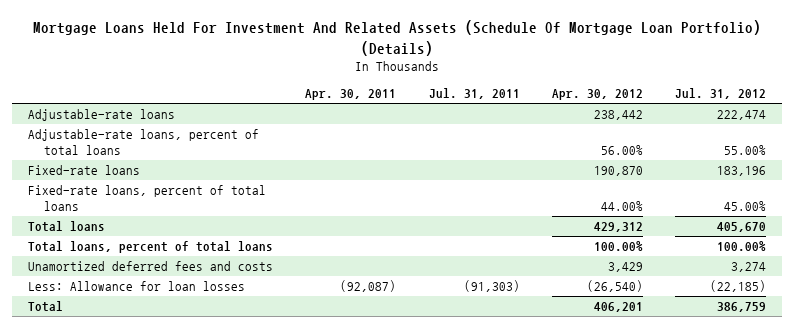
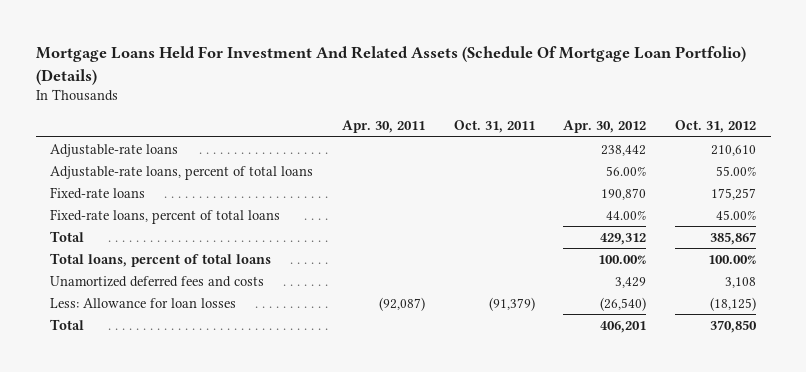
- | Apr. 30, 2011 | Jul. 31, 2011 | Apr. 30, 2012 | Jul. 31, 2012
+ | Apr. 30, 2011 | Oct. 31, 2011 | Apr. 30, 2012 | Oct. 31, 2012
- Total loans | | | 429,312 | 405,670
+ Total | | | 429,312 | 385,867

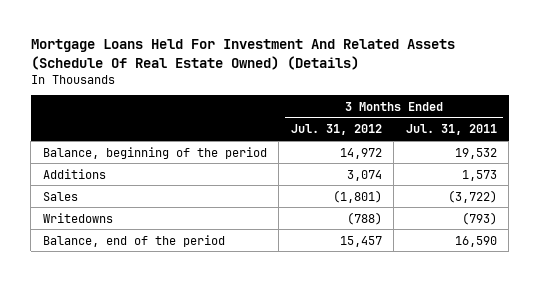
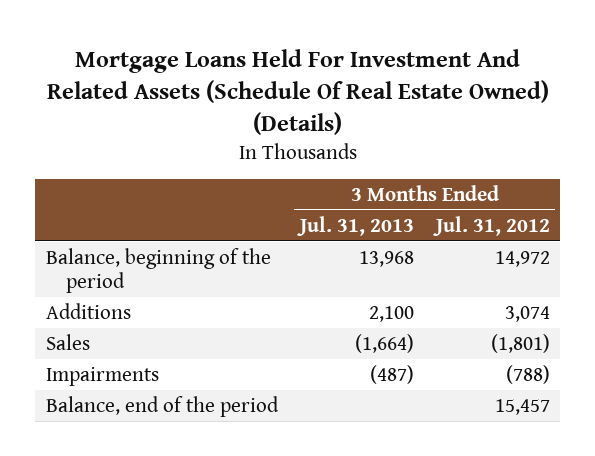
- | 3 Months Ended Jul. 31, 2012 | 3 Months Ended Jul. 31, 2011
+ | 3 Months Ended Jul. 31, 2013 | 3 Months Ended Jul. 31, 2012
- Writedowns | (788) | (793)
+ Impairments | (487) | (788)

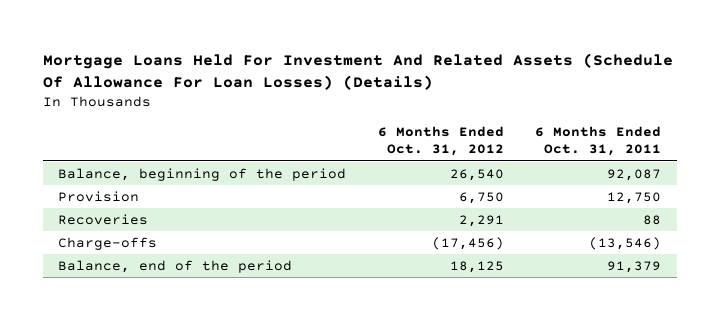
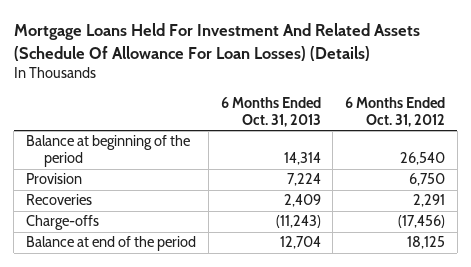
- | 6 Months Ended Oct. 31, 2012 | 6 Months Ended Oct. 31, 2011
+ | 6 Months Ended Oct. 31, 2013 | 6 Months Ended Oct. 31, 2012
- Balance, beginning of the period | 26,540 | 92,087
+ Balance at beginning of the period | 14,314 | 26,540
- Balance, end of the period | 18,125 | 91,379
+ Balance at end of the period | 12,704 | 18,125

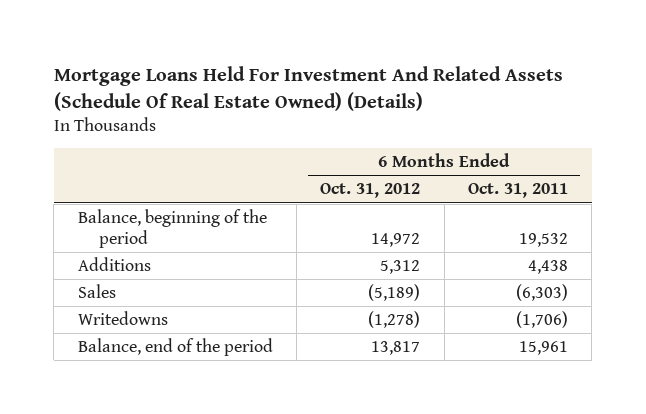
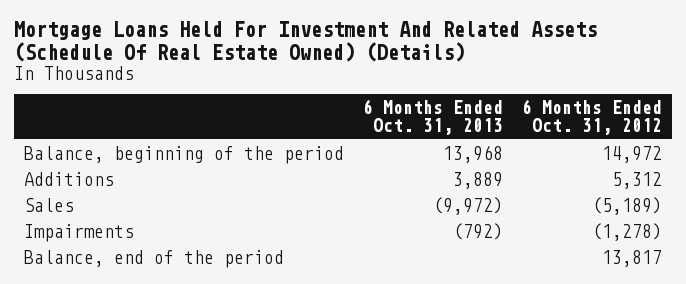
- | 6 Months Ended Oct. 31, 2012 | 6 Months Ended Oct. 31, 2011
+ | 6 Months Ended Oct. 31, 2013 | 6 Months Ended Oct. 31, 2012
- Writedowns | (1,278) | (1,706)
+ Impairments | (792) | (1,278)

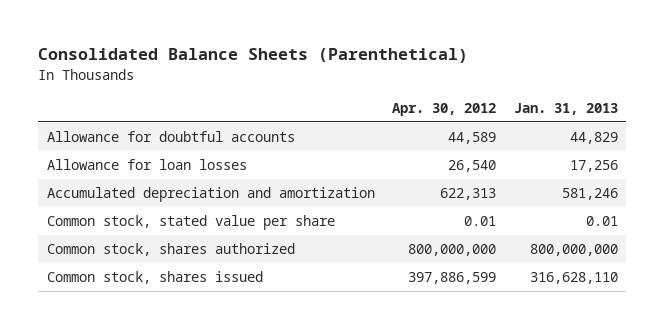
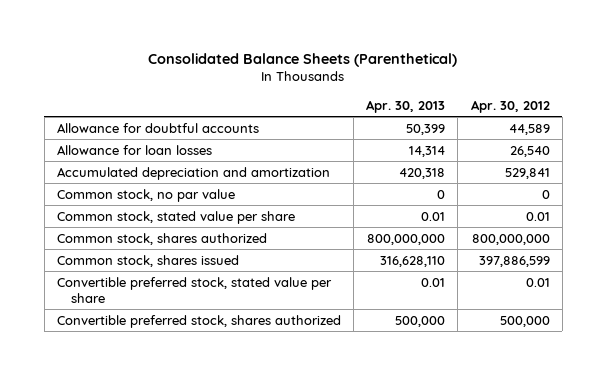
- | Apr. 30, 2012 | Jan. 31, 2013
+ | Apr. 30, 2013 | Apr. 30, 2012
- Accumulated depreciation and amortization | 622,313 | 581,246
+ Accumulated depreciation and amortization | 420,318 | 529,841
+ Common stock, no par value | 0 | 0
+ Convertible preferred stock, stated value per share | 0.01 | 0.01
+ Convertible preferred stock, shares authorized | 500,000 | 500,000

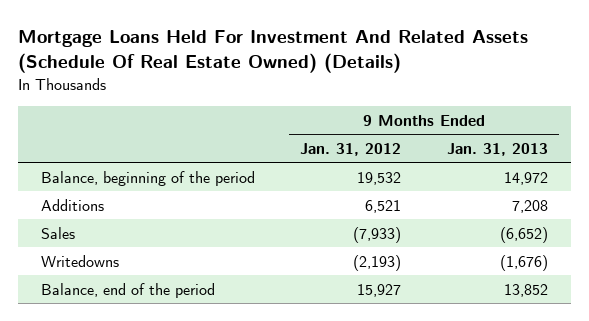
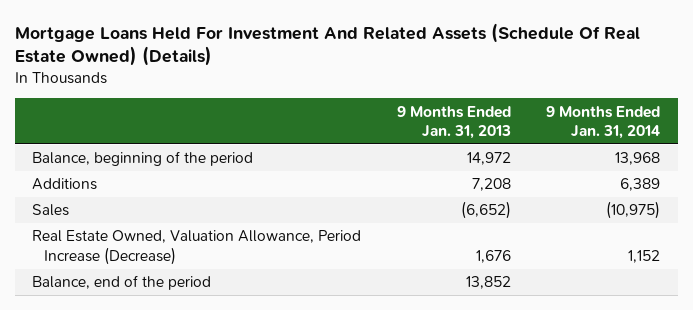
- | 9 Months Ended Jan. 31, 2012 | 9 Months Ended Jan. 31, 2013
+ | 9 Months Ended Jan. 31, 2013 | 9 Months Ended Jan. 31, 2014
- Writedowns | (2,193) | (1,676)
+ Real Estate Owned, Valuation Allowance, Period Increase (Decrease) | 1,676 | 1,152

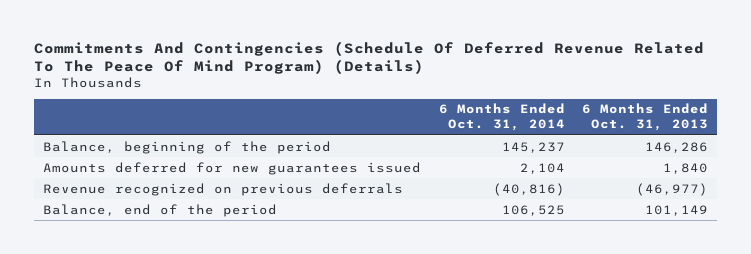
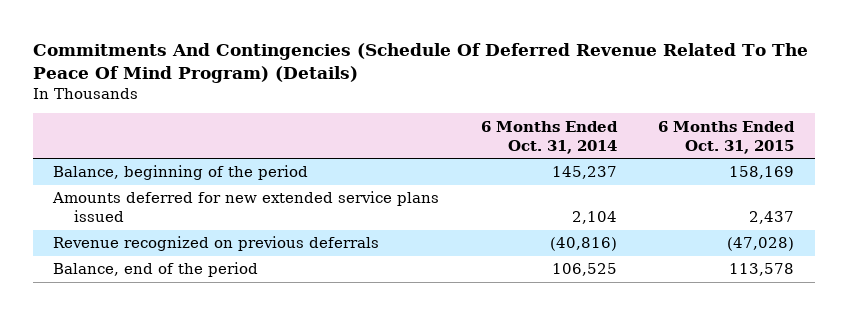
- | 6 Months Ended Oct. 31, 2014 | 6 Months Ended Oct. 31, 2013
+ | 6 Months Ended Oct. 31, 2014 | 6 Months Ended Oct. 31, 2015
- Amounts deferred for new guarantees issued | 2,104 | 1,840
+ Amounts deferred for new extended service plans issued | 2,104 | 2,437

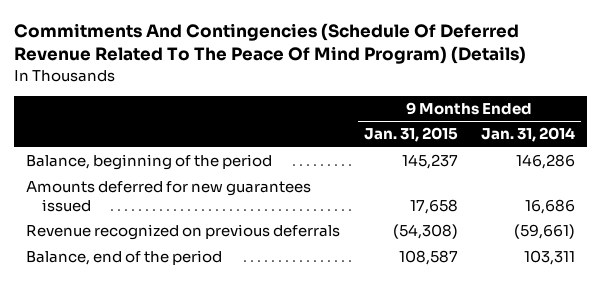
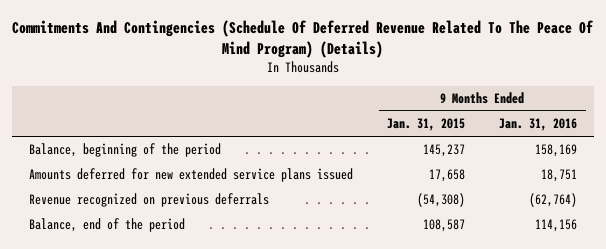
- | 9 Months Ended Jan. 31, 2015 | 9 Months Ended Jan. 31, 2014
+ | 9 Months Ended Jan. 31, 2015 | 9 Months Ended Jan. 31, 2016
- Amounts deferred for new guarantees issued | 17,658 | 16,686
+ Amounts deferred for new extended service plans issued | 17,658 | 18,751

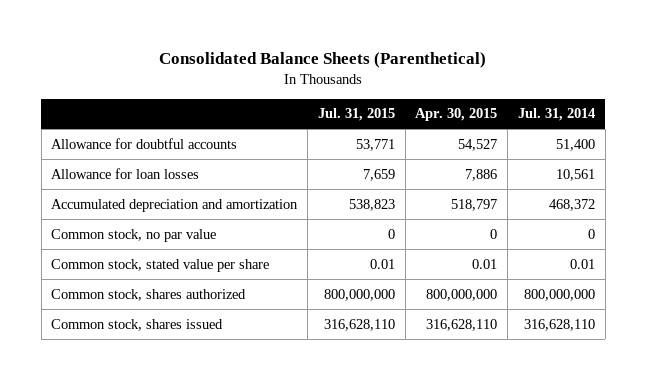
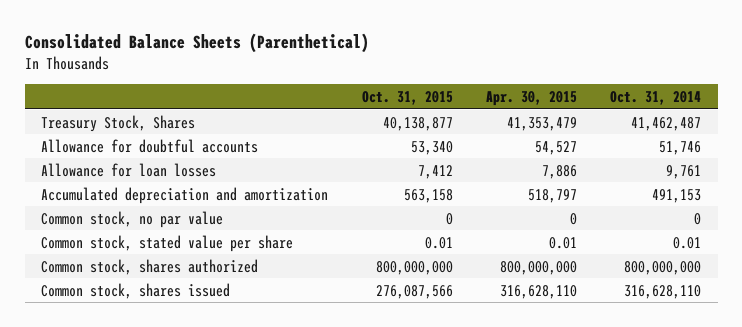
- | Jul. 31, 2015 | Apr. 30, 2015 | Jul. 31, 2014
+ | Oct. 31, 2015 | Apr. 30, 2015 | Oct. 31, 2014
+ Treasury Stock, Shares | 40,138,877 | 41,353,479 | 41,462,487

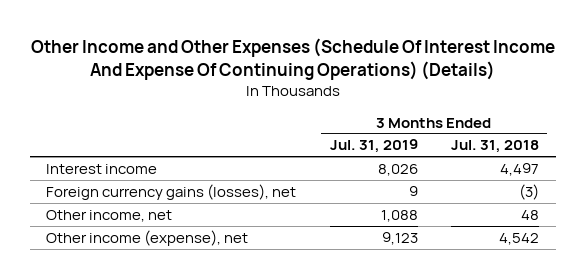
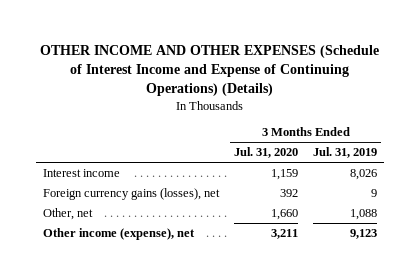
- Other Income and Other Expenses (Schedule Of Interest Income And Expense Of Continuing Operations) (Details)
+ OTHER INCOME AND OTHER EXPENSES (Schedule of Interest Income and Expense of Continuing Operations) (Details)
- | 3 Months Ended Jul. 31, 2019 | 3 Months Ended Jul. 31, 2018
+ | 3 Months Ended Jul. 31, 2020 | 3 Months Ended Jul. 31, 2019
- Other income, net | 1,088 | 48
+ Other, net | 1,660 | 1,088

